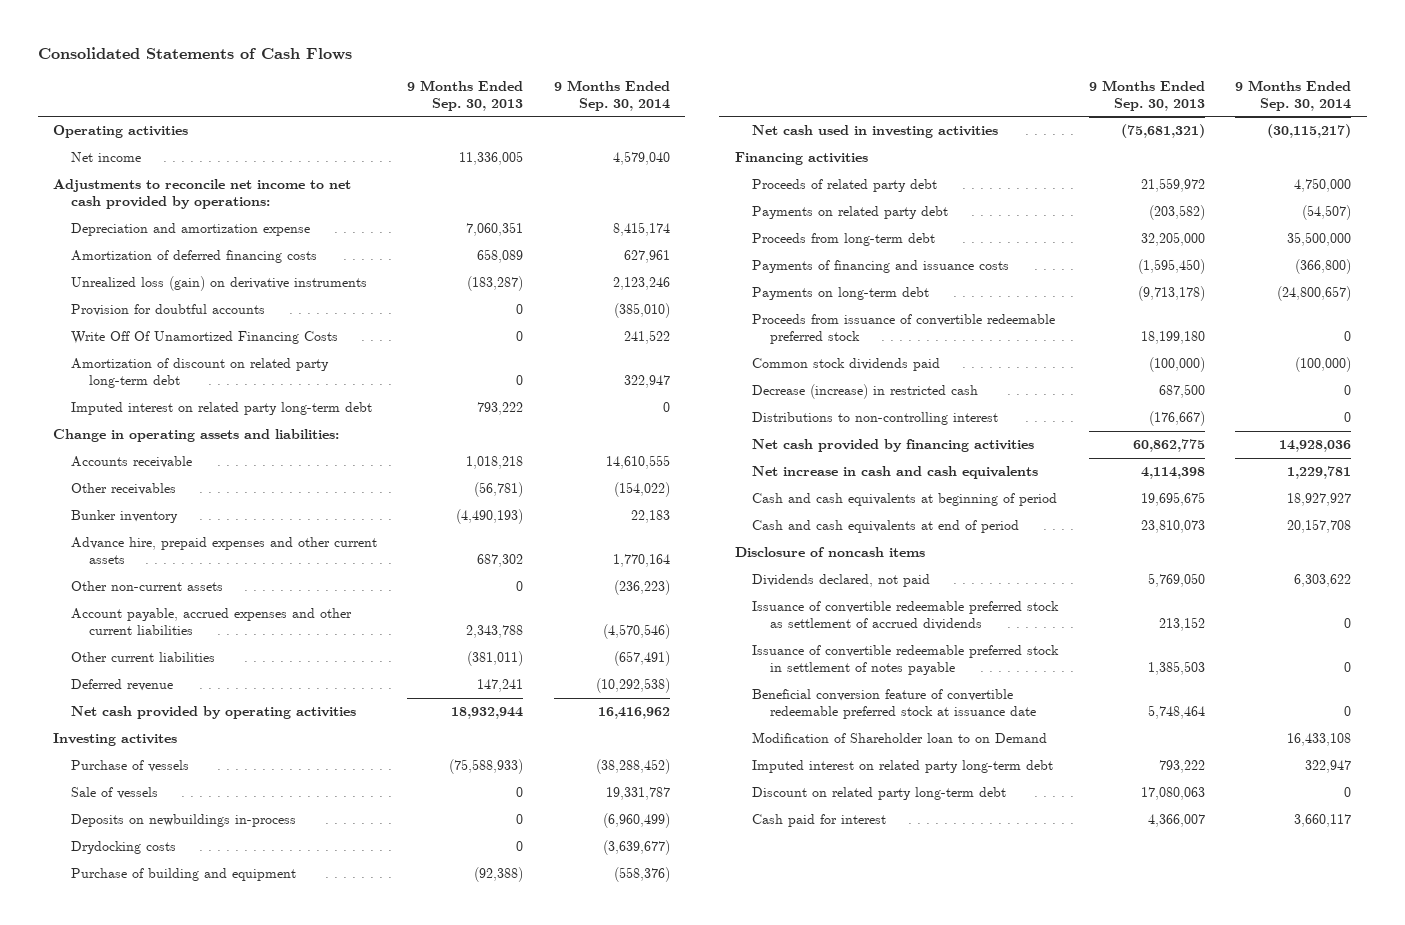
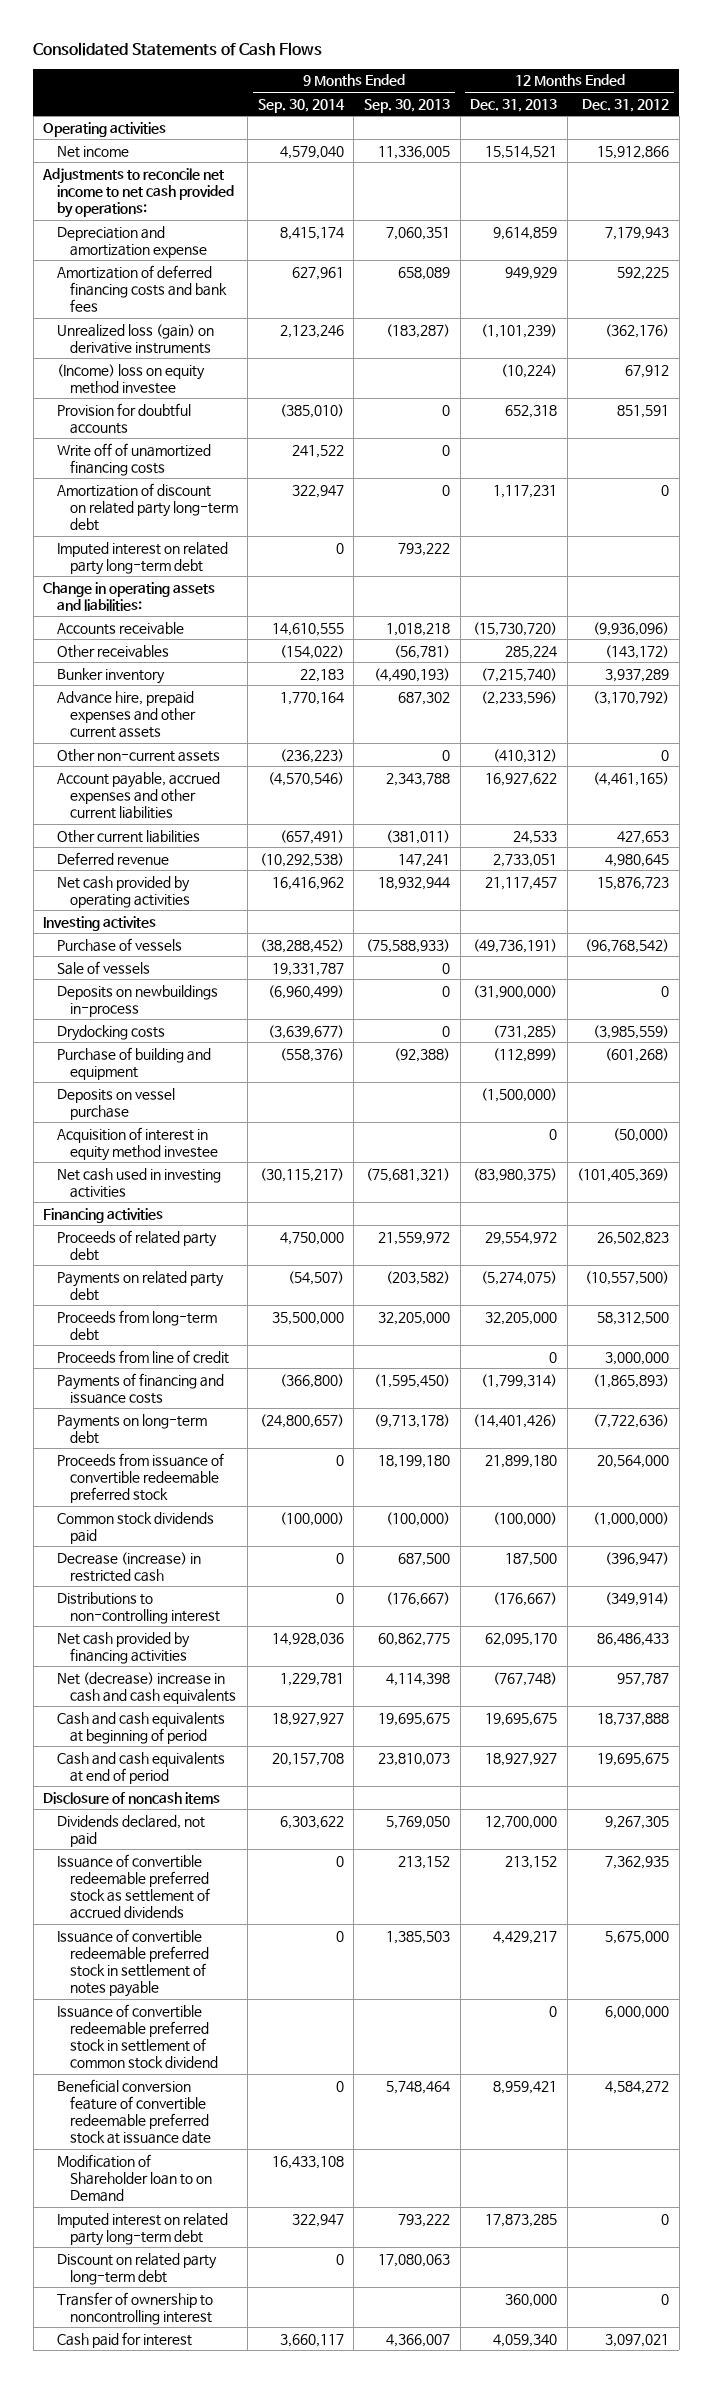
- | 9 Months Ended Sep. 30, 2013 | 9 Months Ended Sep. 30, 2014
+ | 9 Months Ended Sep. 30, 2014 | 9 Months Ended Sep. 30, 2013 | 12 Months Ended Dec. 31, 2013 | 12 Months Ended Dec. 31, 2012
- Amortization of deferred financing costs | 658,089 | 627,961
+ Amortization of deferred financing costs and bank fees | 627,961 | 658,089 | 949,929 | 592,225
+ (Income) loss on equity method investee | | | (10,224) | 67,912
- Write Off Of Unamortized Financing Costs | 0 | 241,522
+ Write off of unamortized financing costs | 241,522 | 0 | |
+ Deposits on vessel purchase | | | (1,500,000) |
+ Acquisition of interest in equity method investee | | | 0 | (50,000)
+ Proceeds from line of credit | | | 0 | 3,000,000
- Net increase in cash and cash equivalents | 4,114,398 | 1,229,781
+ Net (decrease) increase in cash and cash equivalents | 1,229,781 | 4,114,398 | (767,748) | 957,787
+ Issuance of convertible redeemable preferred stock in settlement of common stock dividend | | | 0 | 6,000,000
+ Transfer of ownership to noncontrolling interest | | | 360,000 | 0

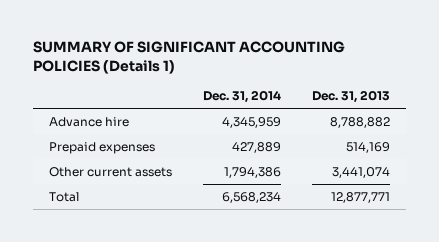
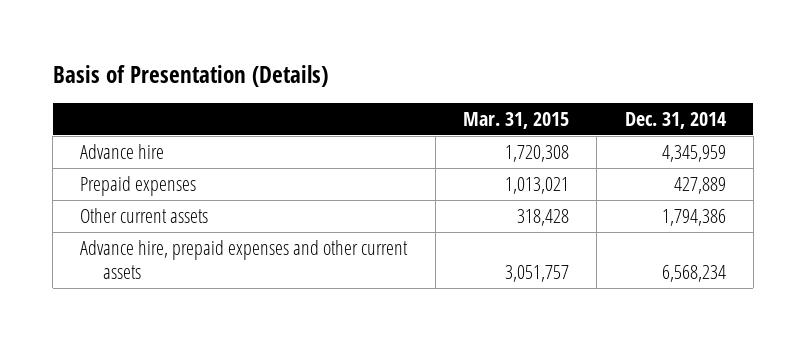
- SUMMARY OF SIGNIFICANT ACCOUNTING POLICIES (Details 1)
+ Basis of Presentation (Details)
- | Dec. 31, 2014 | Dec. 31, 2013
+ | Mar. 31, 2015 | Dec. 31, 2014
- Total | 6,568,234 | 12,877,771
+ Advance hire, prepaid expenses and other current assets | 3,051,757 | 6,568,234

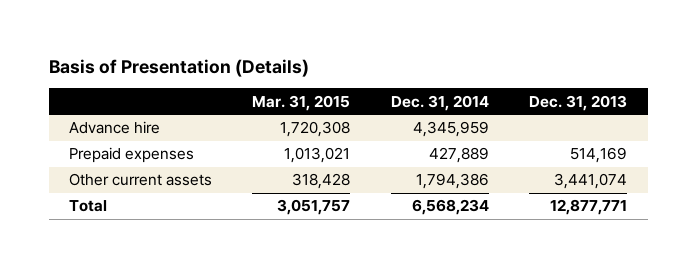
- | Mar. 31, 2015 | Dec. 31, 2014
+ | Mar. 31, 2015 | Dec. 31, 2014 | Dec. 31, 2013
- Advance hire, prepaid expenses and other current assets | 3,051,757 | 6,568,234
+ Total | 3,051,757 | 6,568,234 | 12,877,771

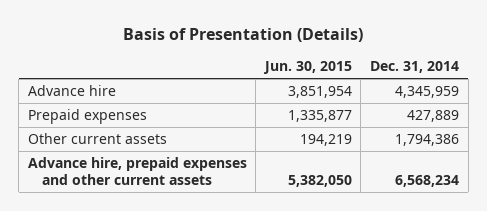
- | Mar. 31, 2015 | Dec. 31, 2014 | Dec. 31, 2013
+ | Jun. 30, 2015 | Dec. 31, 2014
- Total | 3,051,757 | 6,568,234 | 12,877,771
+ Advance hire, prepaid expenses and other current assets | 5,382,050 | 6,568,234

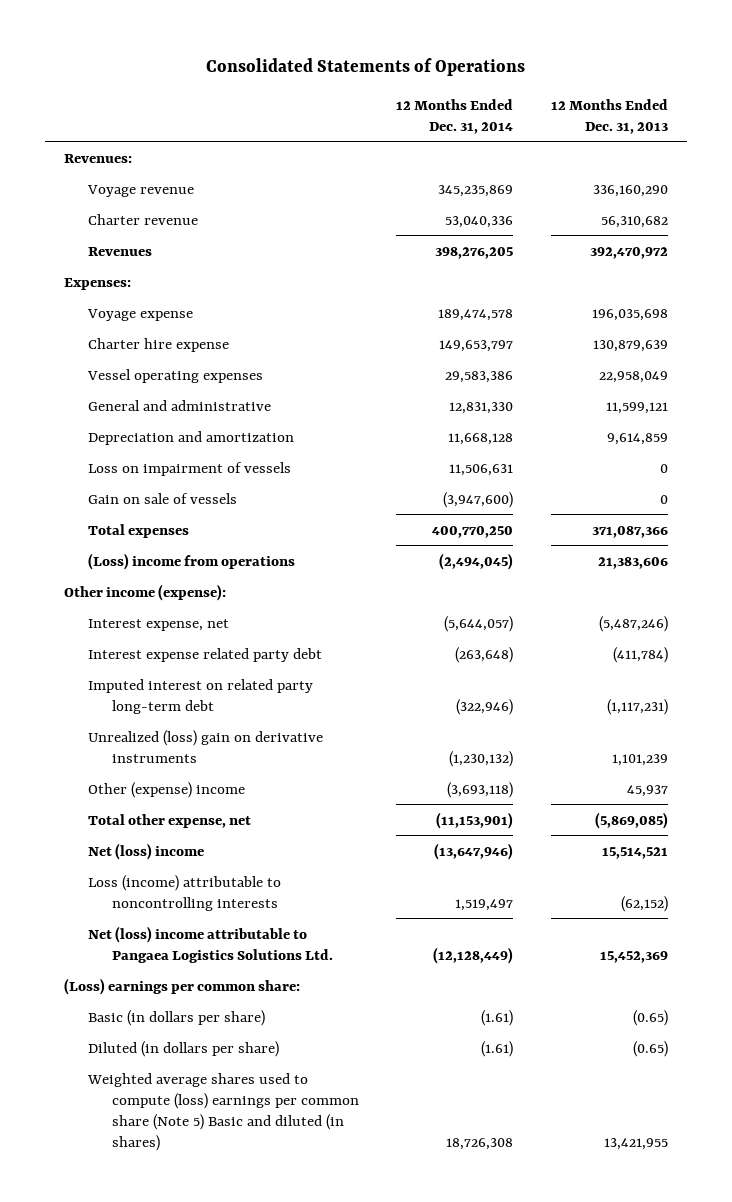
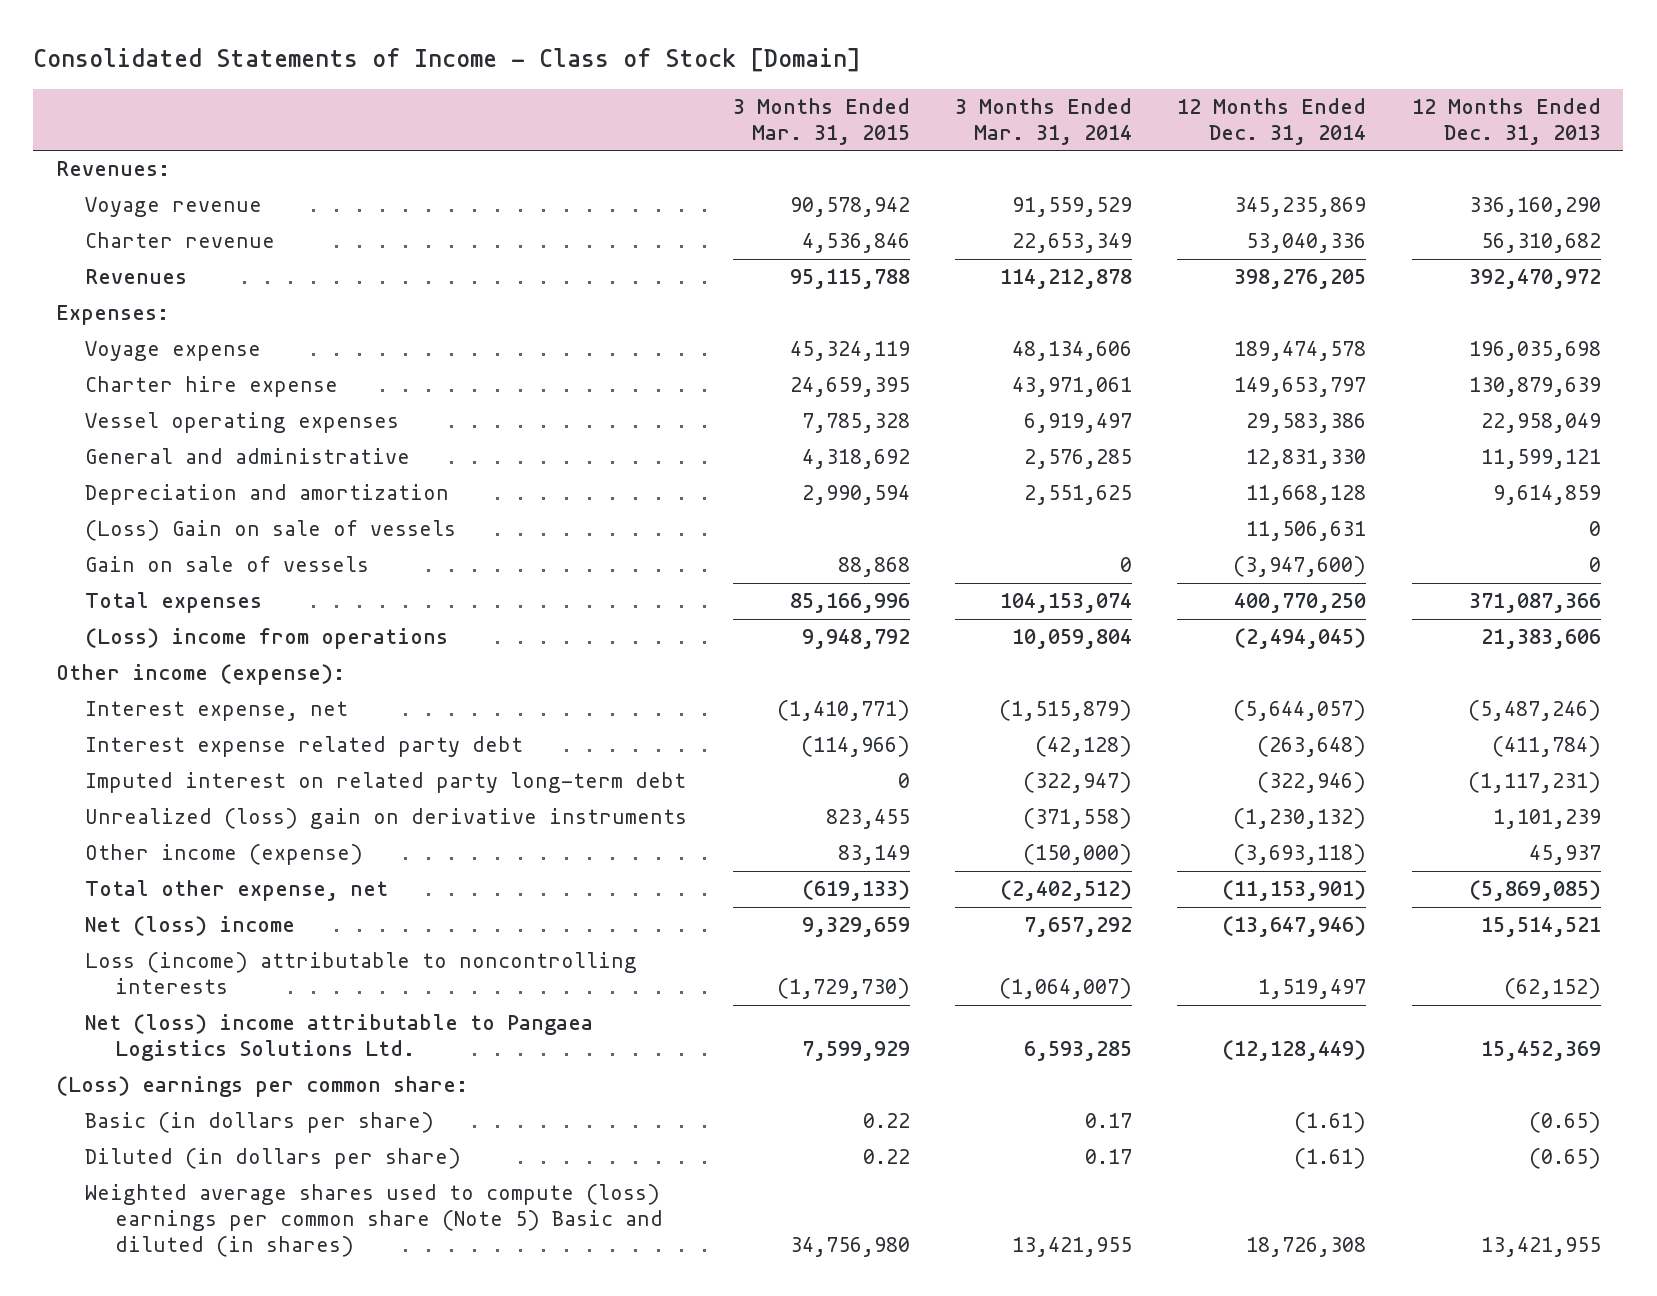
- Consolidated Statements of Operations
+ Consolidated Statements of Income - Class of Stock [Domain]
- | 12 Months Ended Dec. 31, 2014 | 12 Months Ended Dec. 31, 2013
+ | 3 Months Ended Mar. 31, 2015 | 3 Months Ended Mar. 31, 2014 | 12 Months Ended Dec. 31, 2014 | 12 Months Ended Dec. 31, 2013
- Loss on impairment of vessels | 11,506,631 | 0
+ (Loss) Gain on sale of vessels | | | 11,506,631 | 0
- Other (expense) income | (3,693,118) | 45,937
+ Other income (expense) | 83,149 | (150,000) | (3,693,118) | 45,937

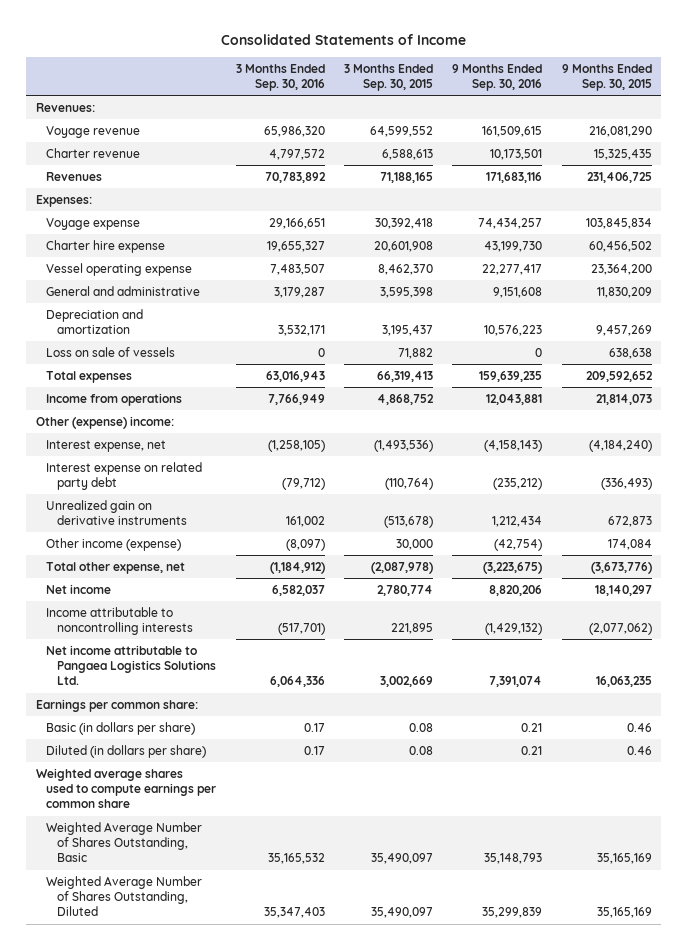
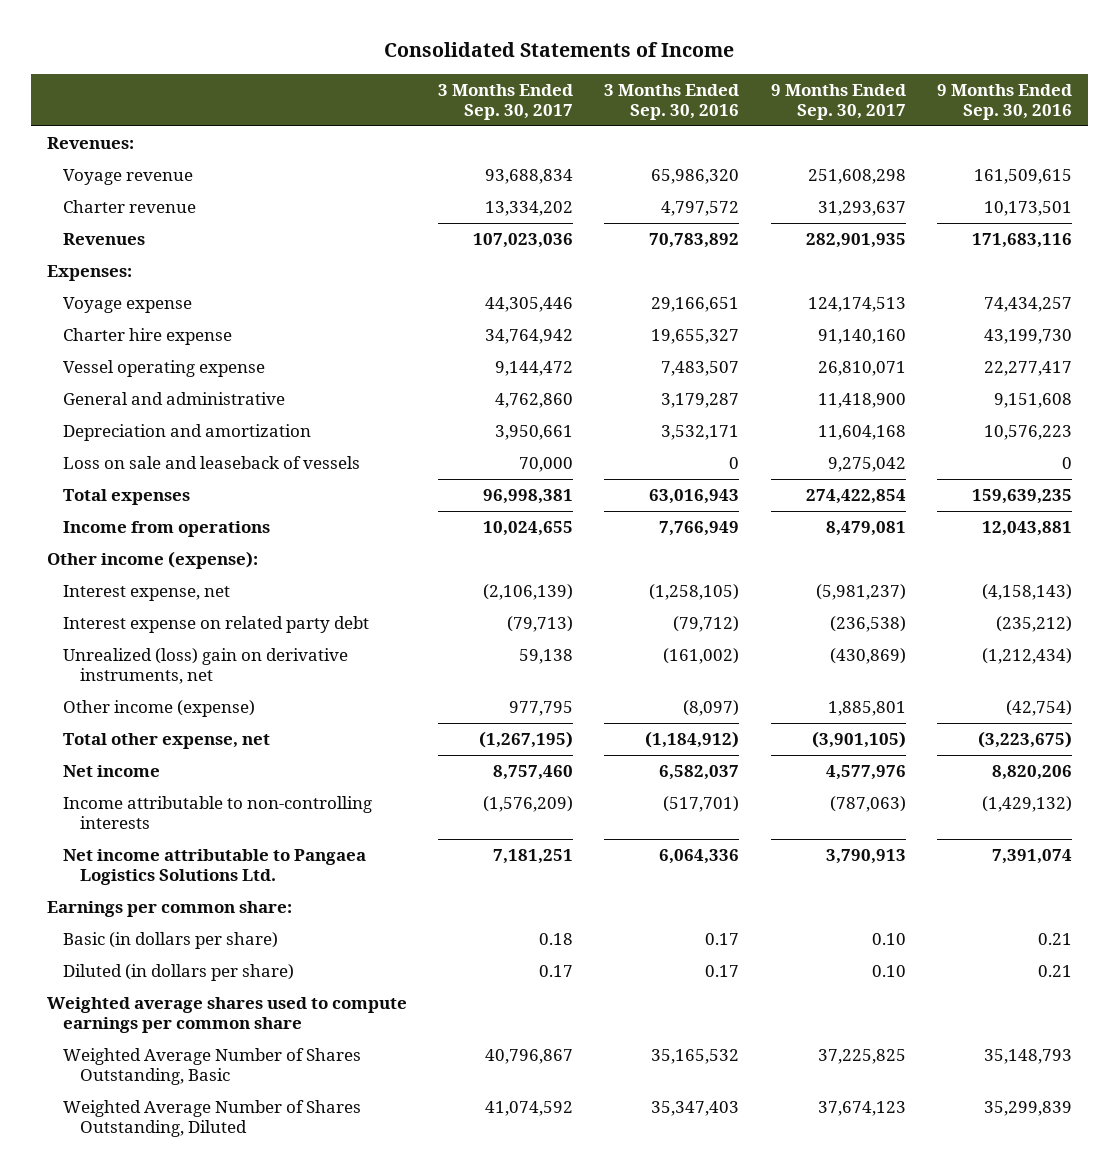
- | 3 Months Ended Sep. 30, 2016 | 3 Months Ended Sep. 30, 2015 | 9 Months Ended Sep. 30, 2016 | 9 Months Ended Sep. 30, 2015
+ | 3 Months Ended Sep. 30, 2017 | 3 Months Ended Sep. 30, 2016 | 9 Months Ended Sep. 30, 2017 | 9 Months Ended Sep. 30, 2016
- Loss on sale of vessels | 0 | 71,882 | 0 | 638,638
+ Loss on sale and leaseback of vessels | 70,000 | 0 | 9,275,042 | 0
- Other (expense) income:
+ Other income (expense):
- Unrealized gain on derivative instruments | 161,002 | (513,678) | 1,212,434 | 672,873
+ Unrealized (loss) gain on derivative instruments, net | 59,138 | (161,002) | (430,869) | (1,212,434)
- Income attributable to noncontrolling interests | (517,701) | 221,895 | (1,429,132) | (2,077,062)
+ Income attributable to non-controlling interests | (1,576,209) | (517,701) | (787,063) | (1,429,132)

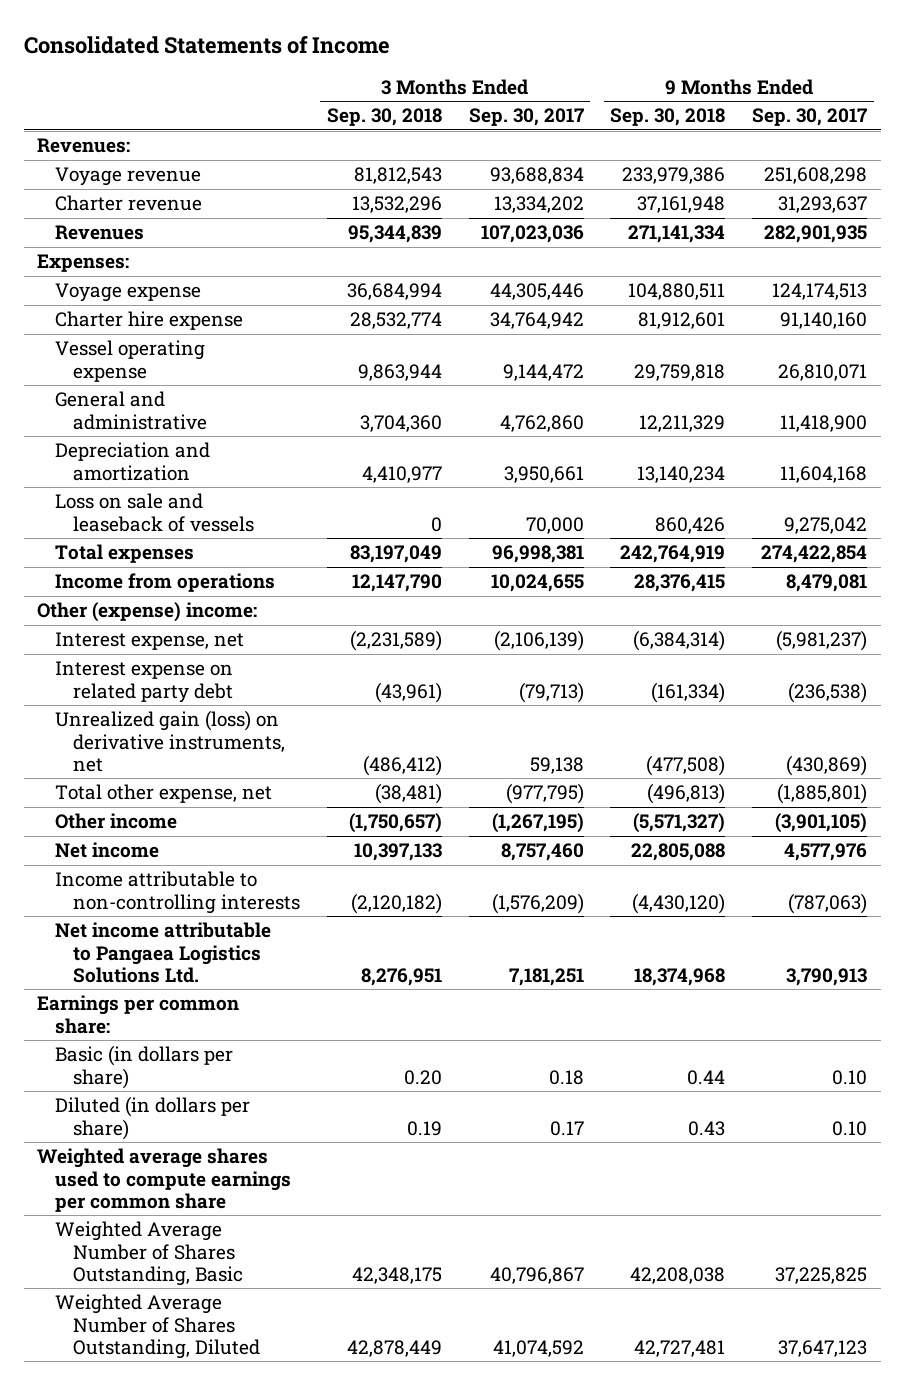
- | 3 Months Ended Sep. 30, 2017 | 3 Months Ended Sep. 30, 2016 | 9 Months Ended Sep. 30, 2017 | 9 Months Ended Sep. 30, 2016
+ | 3 Months Ended Sep. 30, 2018 | 3 Months Ended Sep. 30, 2017 | 9 Months Ended Sep. 30, 2018 | 9 Months Ended Sep. 30, 2017
- Other income (expense):
+ Other (expense) income:
- Unrealized (loss) gain on derivative instruments, net | 59,138 | (161,002) | (430,869) | (1,212,434)
- Other income (expense) | 977,795 | (8,097) | 1,885,801 | (42,754)
- Total other expense, net | (1,267,195) | (1,184,912) | (3,901,105) | (3,223,675)
+ Unrealized gain (loss) on derivative instruments, net | (486,412) | 59,138 | (477,508) | (430,869)
+ Total other expense, net | (38,481) | (977,795) | (496,813) | (1,885,801)
+ Other income | (1,750,657) | (1,267,195) | (5,571,327) | (3,901,105)
- Weighted Average Number of Shares Outstanding, Diluted | 41,074,592 | 35,347,403 | 37,674,123 | 35,299,839
+ Weighted Average Number of Shares Outstanding, Diluted | 42,878,449 | 41,074,592 | 42,727,481 | 37,647,123

